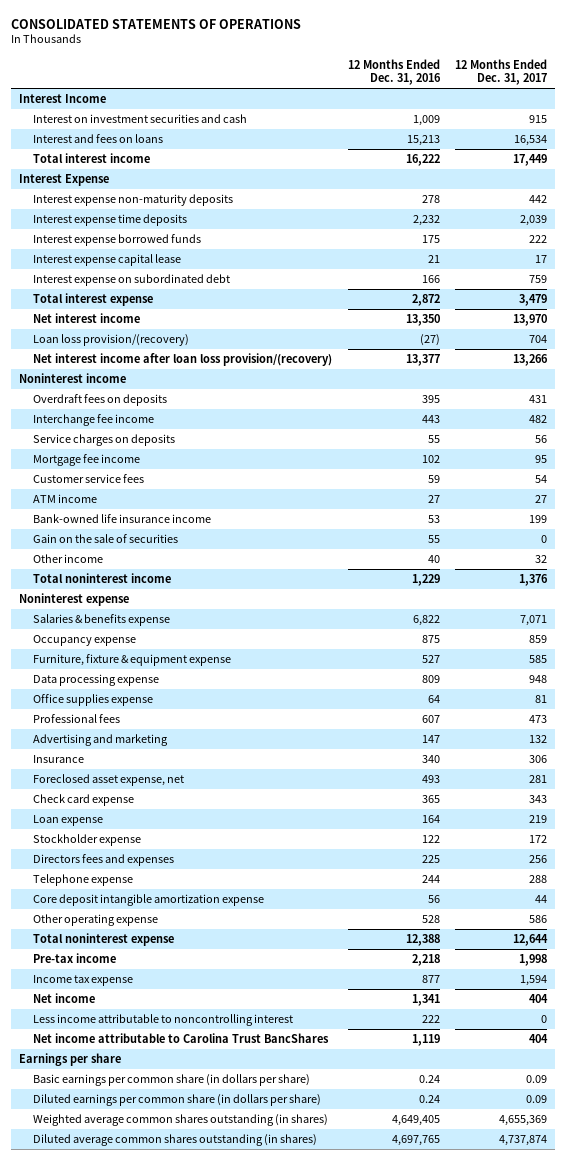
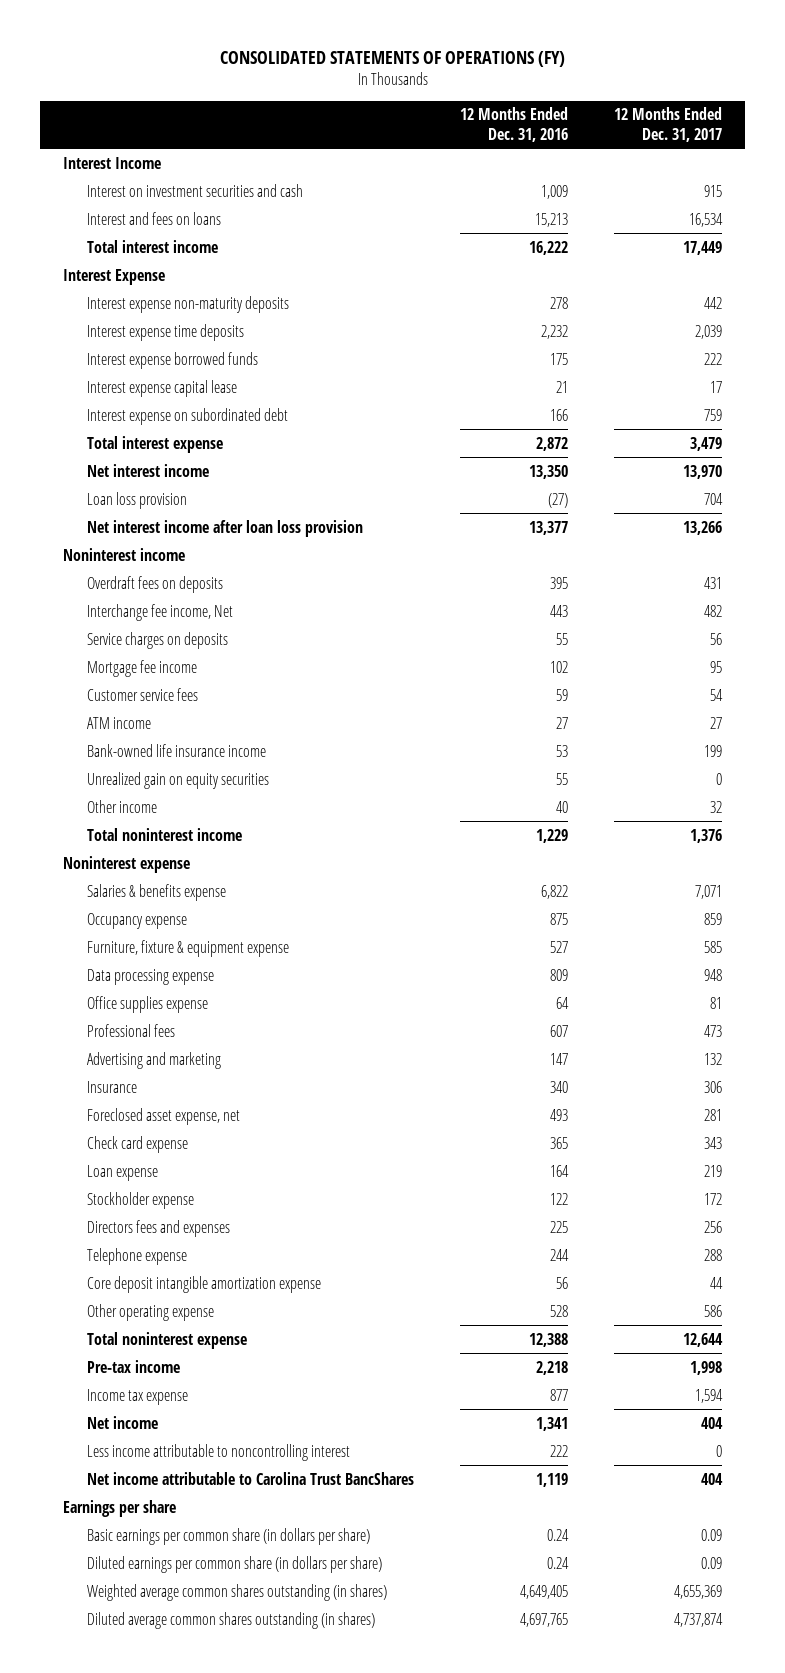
- CONSOLIDATED STATEMENTS OF OPERATIONS
+ CONSOLIDATED STATEMENTS OF OPERATIONS (FY)
- Loan loss provision/(recovery) | (27) | 704
- Net interest income after loan loss provision/(recovery) | 13,377 | 13,266
+ Loan loss provision | (27) | 704
+ Net interest income after loan loss provision | 13,377 | 13,266
- Interchange fee income | 443 | 482
+ Interchange fee income, Net | 443 | 482
- Gain on the sale of securities | 55 | 0
+ Unrealized gain on equity securities | 55 | 0

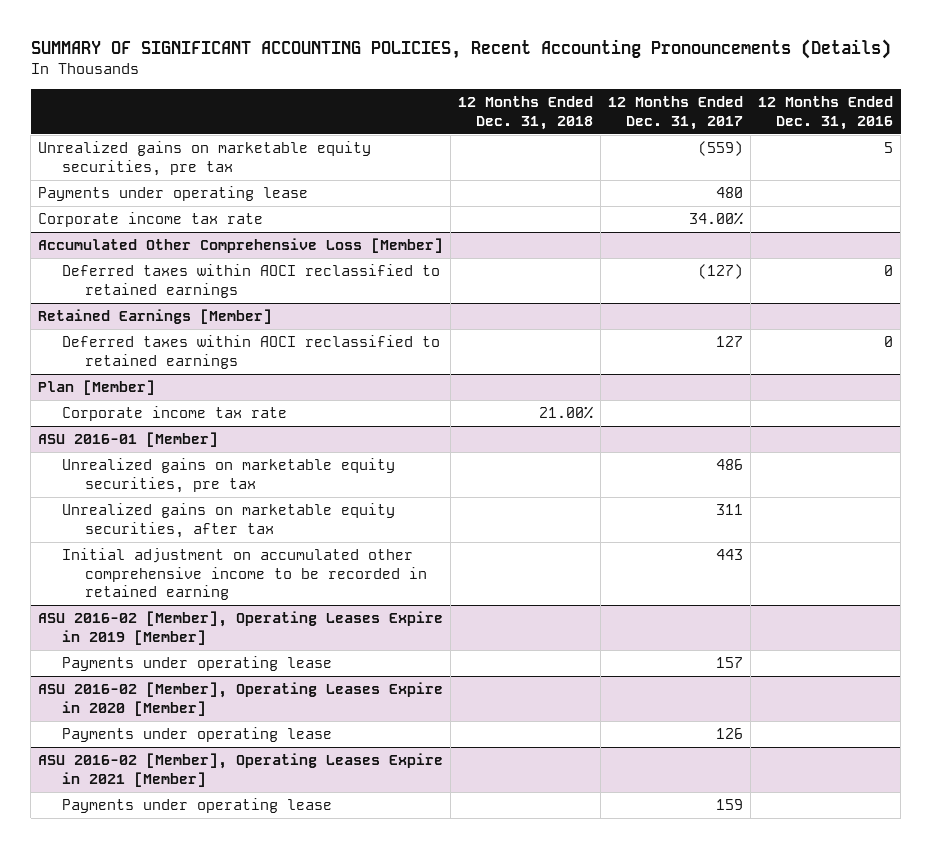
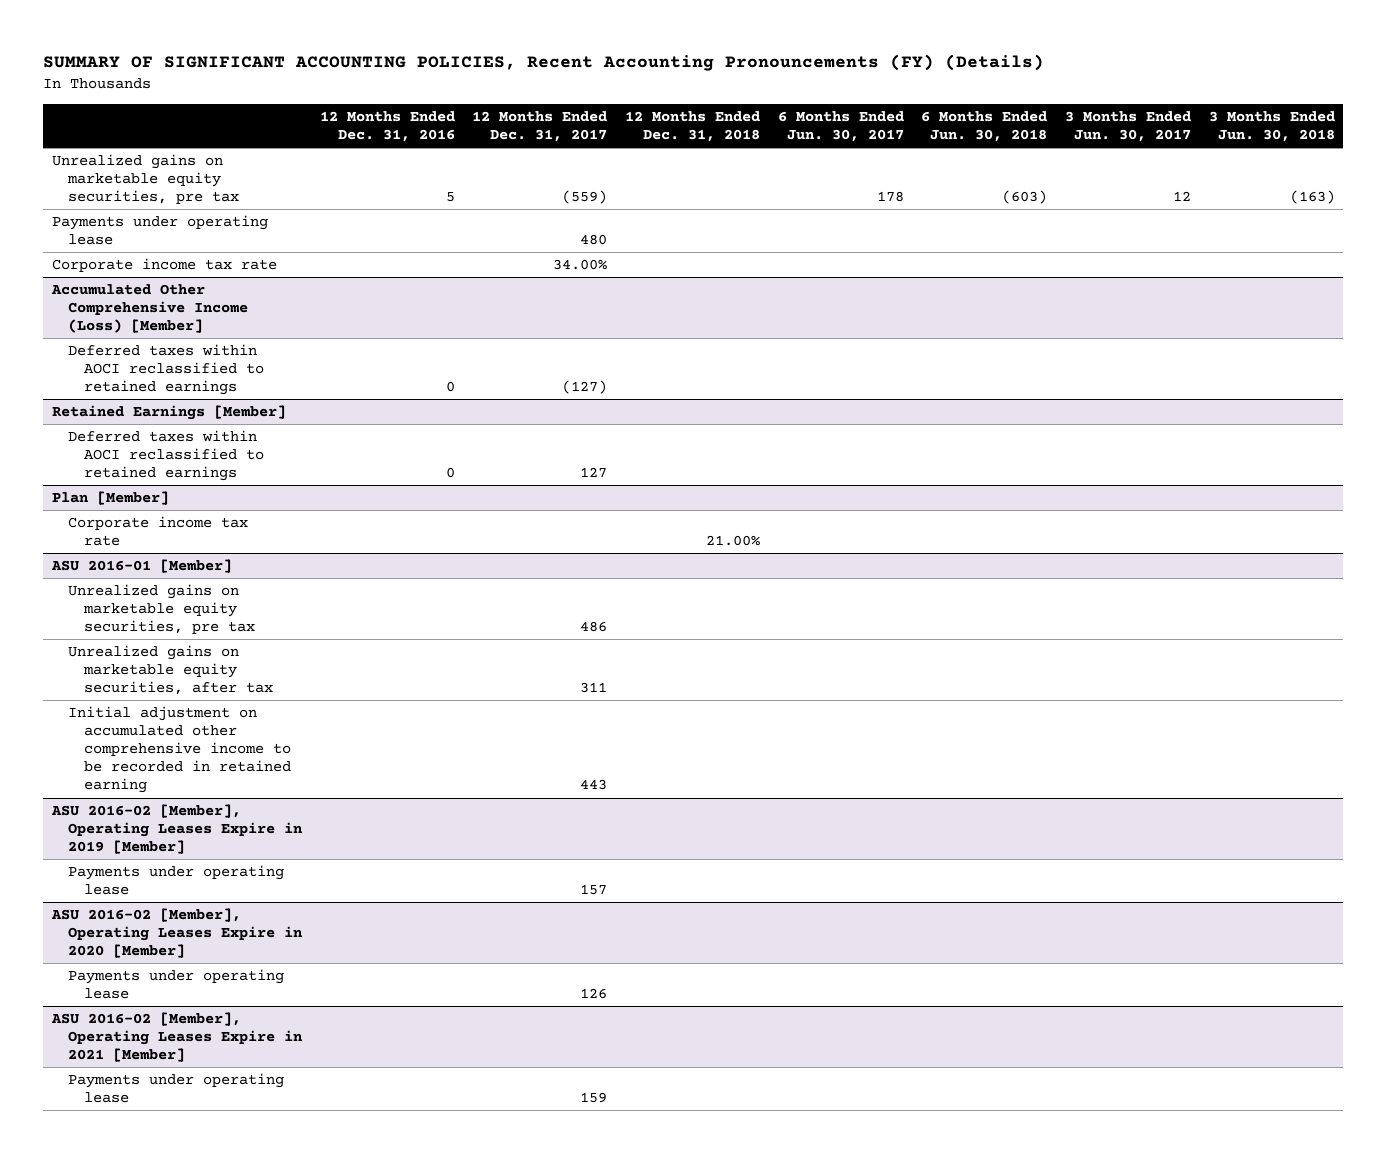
- SUMMARY OF SIGNIFICANT ACCOUNTING POLICIES, Recent Accounting Pronouncements (Details)
+ SUMMARY OF SIGNIFICANT ACCOUNTING POLICIES, Recent Accounting Pronouncements (FY) (Details)
- | 12 Months Ended Dec. 31, 2018 | 12 Months Ended Dec. 31, 2017 | 12 Months Ended Dec. 31, 2016
+ | 12 Months Ended Dec. 31, 2016 | 12 Months Ended Dec. 31, 2017 | 12 Months Ended Dec. 31, 2018 | 6 Months Ended Jun. 30, 2017 | 6 Months Ended Jun. 30, 2018 | 3 Months Ended Jun. 30, 2017 | 3 Months Ended Jun. 30, 2018
- Accumulated Other Comprehensive Loss [Member]
+ Accumulated Other Comprehensive Income (Loss) [Member]

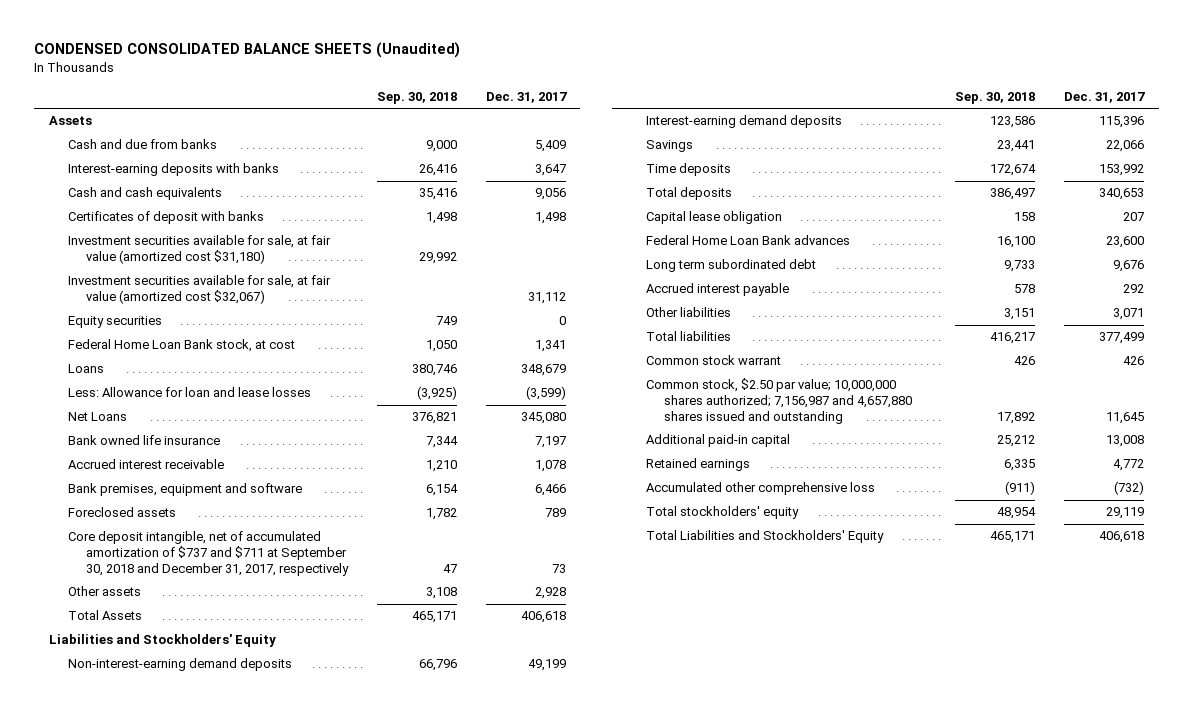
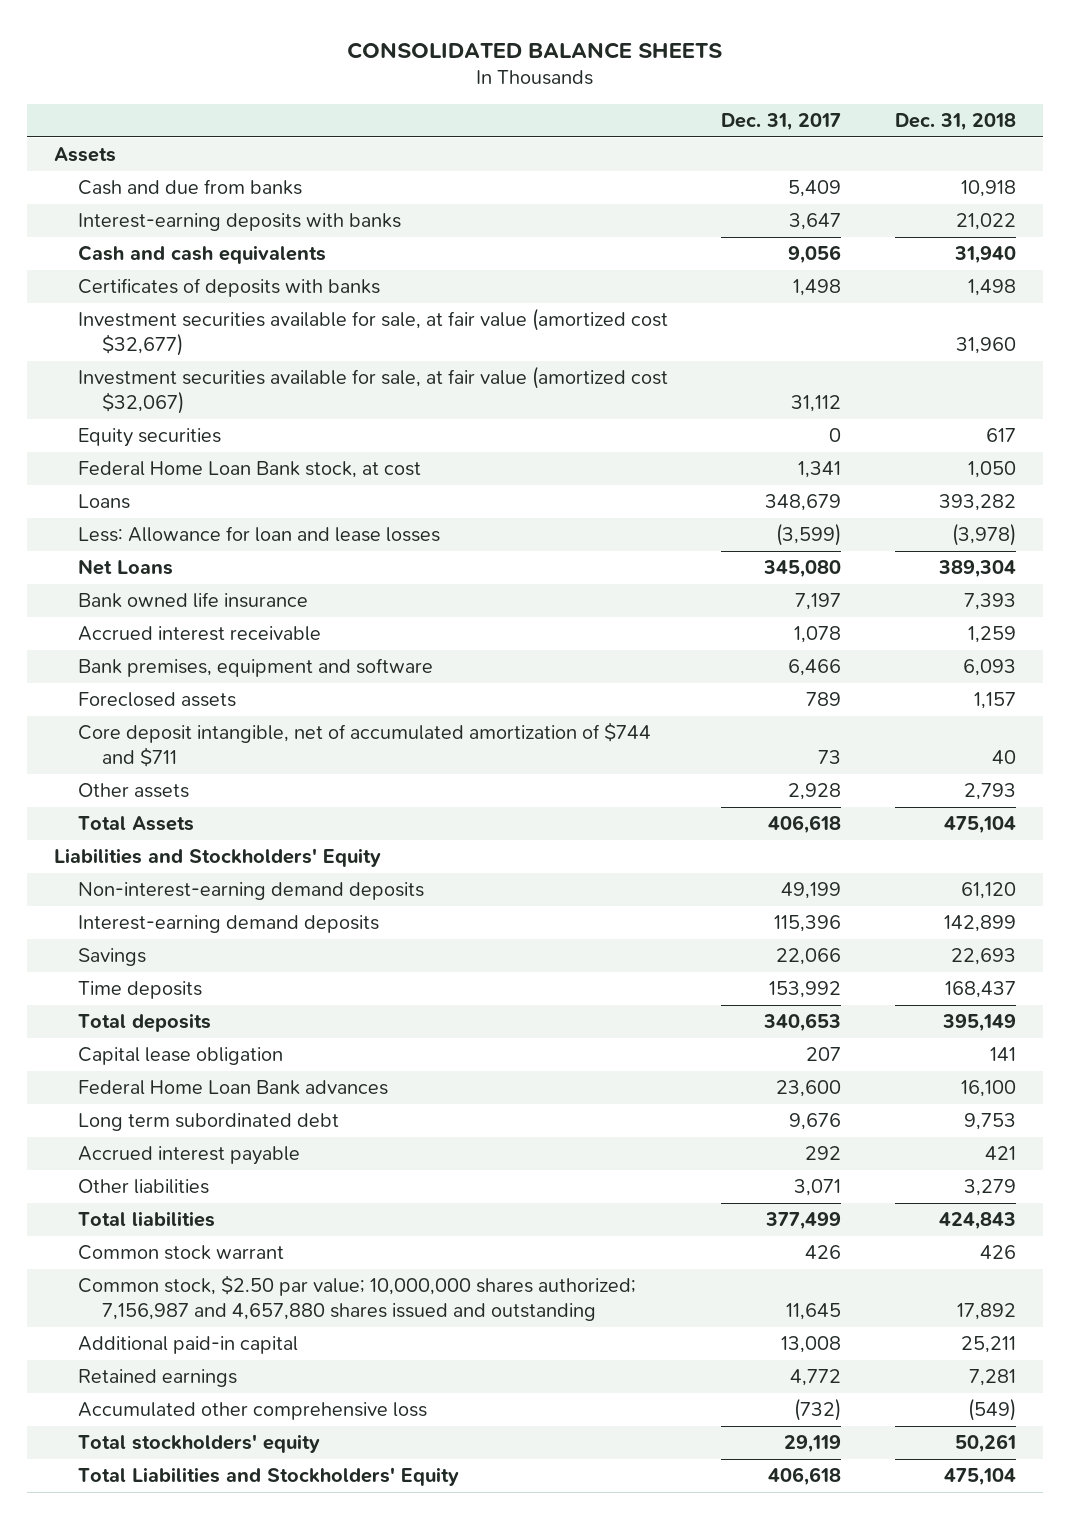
- CONDENSED CONSOLIDATED BALANCE SHEETS (Unaudited)
+ CONSOLIDATED BALANCE SHEETS
- | Sep. 30, 2018 | Dec. 31, 2017
+ | Dec. 31, 2017 | Dec. 31, 2018
- Certificates of deposit with banks | 1,498 | 1,498
- Investment securities available for sale, at fair value (amortized cost $31,180) | 29,992 |
+ Certificates of deposits with banks | 1,498 | 1,498
+ Investment securities available for sale, at fair value (amortized cost $32,677) | | 31,960
- Core deposit intangible, net of accumulated amortization of $737 and $711 at September 30, 2018 and December 31, 2017, respectively | 47 | 73
+ Core deposit intangible, net of accumulated amortization of $744 and $711 | 73 | 40

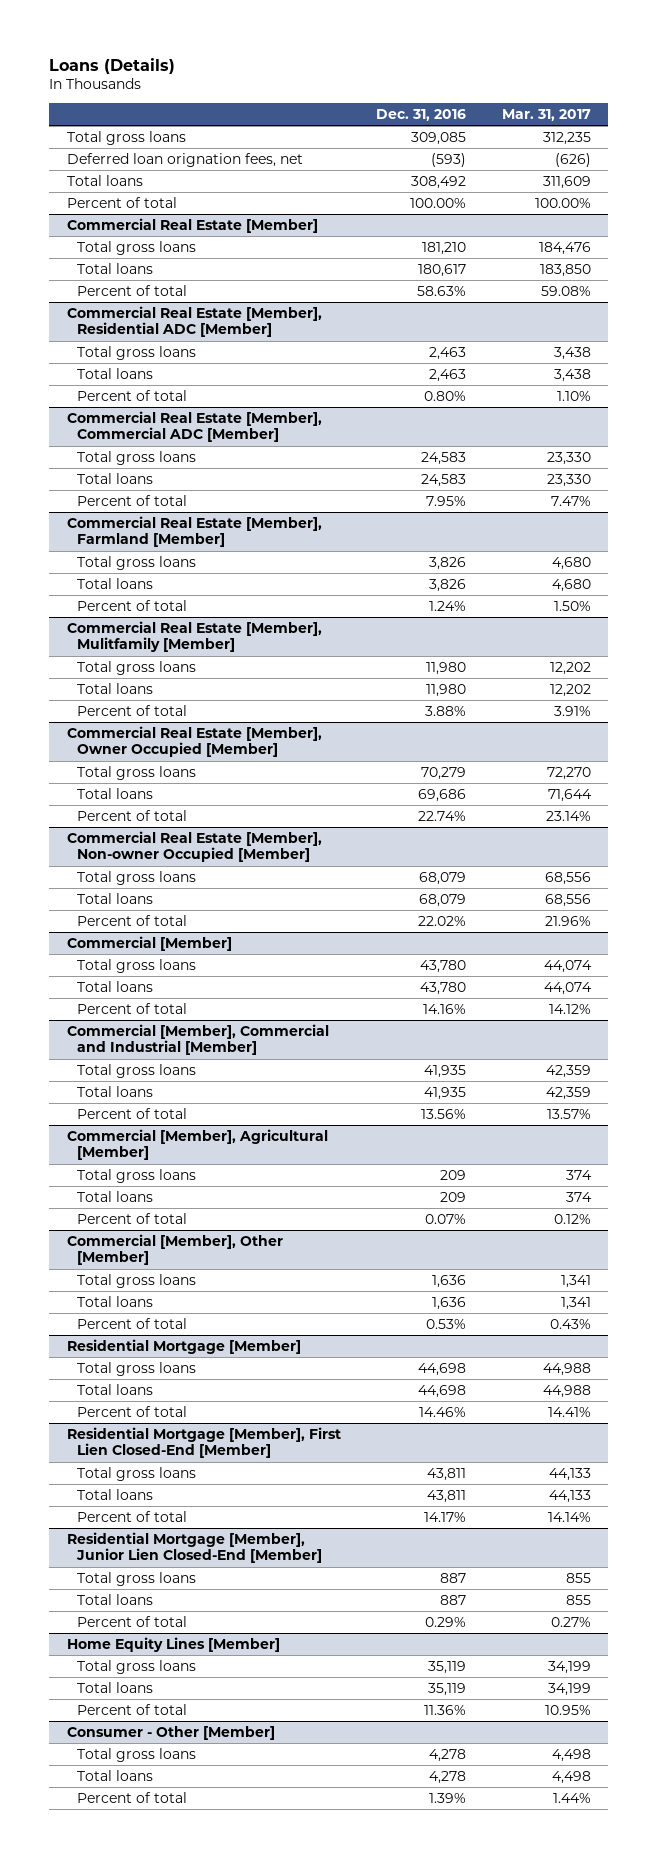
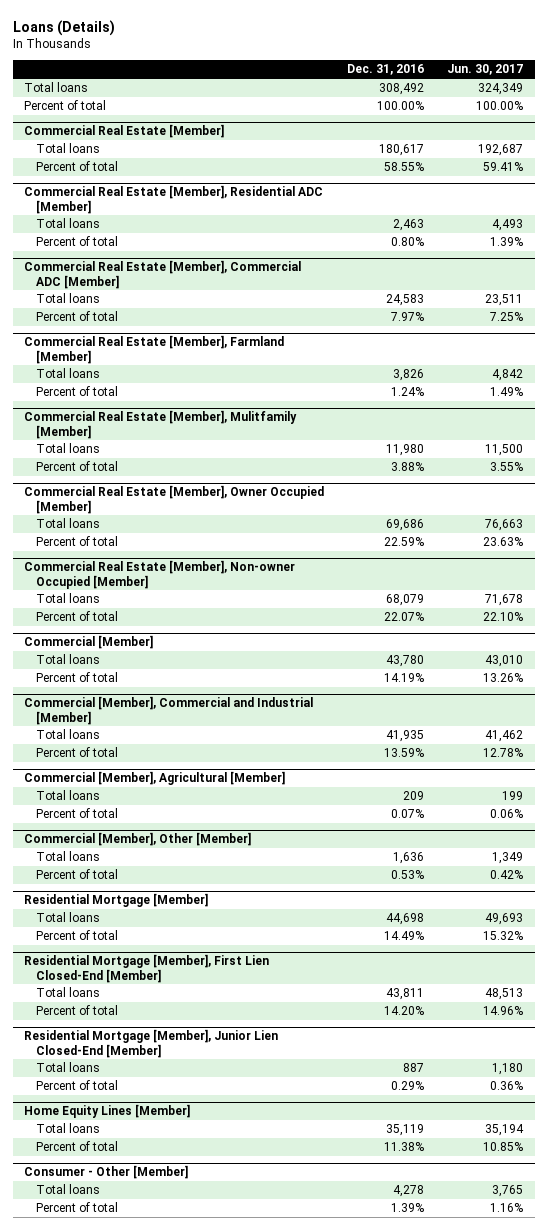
- | Dec. 31, 2016 | Mar. 31, 2017
+ | Dec. 31, 2016 | Jun. 30, 2017
- Total gross loans | 309,085 | 312,235
- Deferred loan orignation fees, net | (593) | (626)
@ Commercial Real Estate [Member]
- Total gross loans | 181,210 | 184,476
- Percent of total | 58.63% | 59.08%
+ Percent of total | 58.55% | 59.41%
@ Commercial Real Estate [Member], Residential ADC [Member]
- Total gross loans | 2,463 | 3,438
@ Commercial Real Estate [Member], Commercial ADC [Member]
- Total gross loans | 24,583 | 23,330
- Percent of total | 7.95% | 7.47%
+ Percent of total | 7.97% | 7.25%
@ Commercial Real Estate [Member], Farmland [Member]
- Total gross loans | 3,826 | 4,680
@ Commercial Real Estate [Member], Mulitfamily [Member]
- Total gross loans | 11,980 | 12,202
@ Commercial Real Estate [Member], Owner Occupied [Member]
- Total gross loans | 70,279 | 72,270
- Percent of total | 22.74% | 23.14%
+ Percent of total | 22.59% | 23.63%
@ Commercial Real Estate [Member], Non-owner Occupied [Member]
- Total gross loans | 68,079 | 68,556
- Percent of total | 22.02% | 21.96%
+ Percent of total | 22.07% | 22.10%
@ Commercial [Member]
- Total gross loans | 43,780 | 44,074
- Percent of total | 14.16% | 14.12%
+ Percent of total | 14.19% | 13.26%
@ Commercial [Member], Commercial and Industrial [Member]
- Total gross loans | 41,935 | 42,359
- Percent of total | 13.56% | 13.57%
+ Percent of total | 13.59% | 12.78%
@ Commercial [Member], Agricultural [Member]
- Total gross loans | 209 | 374
@ Commercial [Member], Other [Member]
- Total gross loans | 1,636 | 1,341
@ Residential Mortgage [Member]
- Total gross loans | 44,698 | 44,988
- Percent of total | 14.46% | 14.41%
+ Percent of total | 14.49% | 15.32%
@ Residential Mortgage [Member], First Lien Closed-End [Member]
- Total gross loans | 43,811 | 44,133
- Percent of total | 14.17% | 14.14%
+ Percent of total | 14.20% | 14.96%
@ Residential Mortgage [Member], Junior Lien Closed-End [Member]
- Total gross loans | 887 | 855
@ Home Equity Lines [Member]
- Total gross loans | 35,119 | 34,199
- Percent of total | 11.36% | 10.95%
+ Percent of total | 11.38% | 10.85%
@ Consumer - Other [Member]
- Total gross loans | 4,278 | 4,498

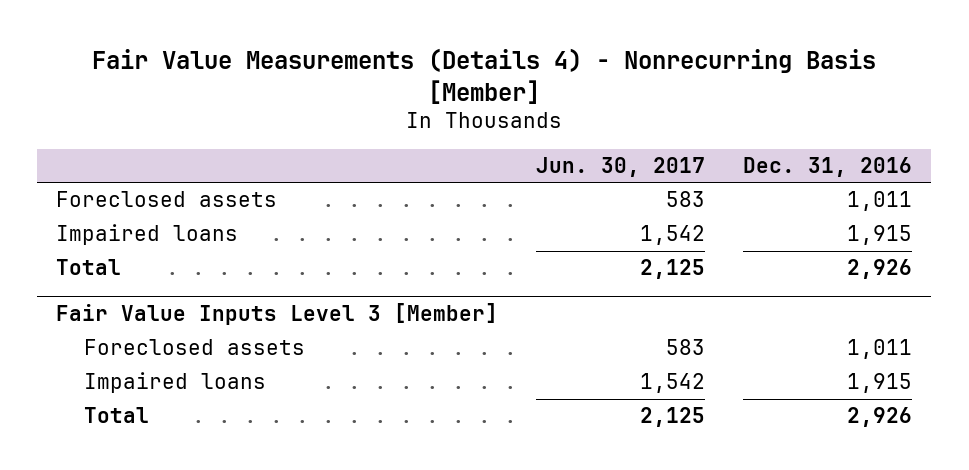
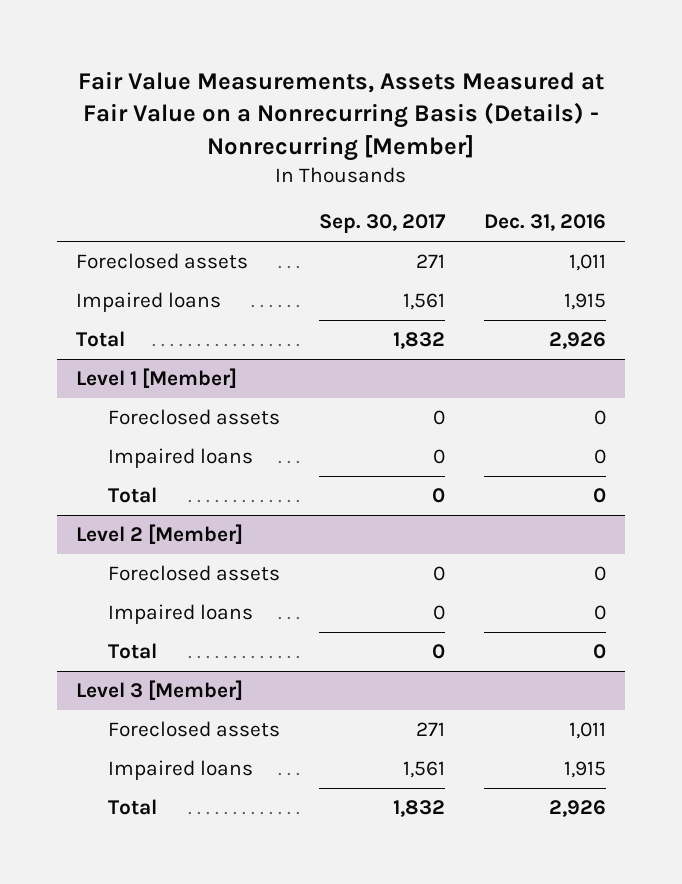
- Fair Value Measurements (Details 4) - Nonrecurring Basis [Member]
+ Fair Value Measurements, Assets Measured at Fair Value on a Nonrecurring Basis (Details) - Nonrecurring [Member]
- | Jun. 30, 2017 | Dec. 31, 2016
+ | Sep. 30, 2017 | Dec. 31, 2016
- Fair Value Inputs Level 3 [Member]
+ Level 1 [Member]
+ Foreclosed assets | 0 | 0
+ Impaired loans | 0 | 0
+ Total | 0 | 0
+ Level 2 [Member]
+ Foreclosed assets | 0 | 0
+ Impaired loans | 0 | 0
+ Total | 0 | 0
+ Level 3 [Member]

